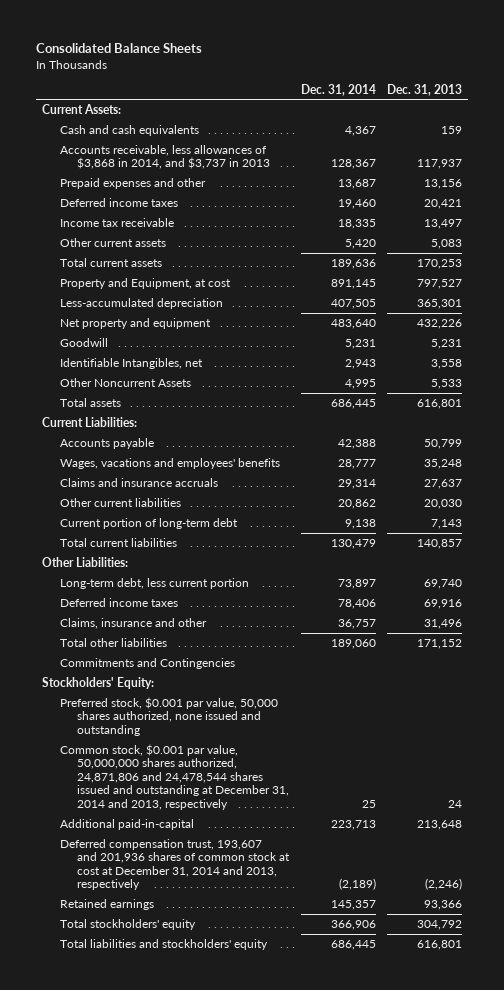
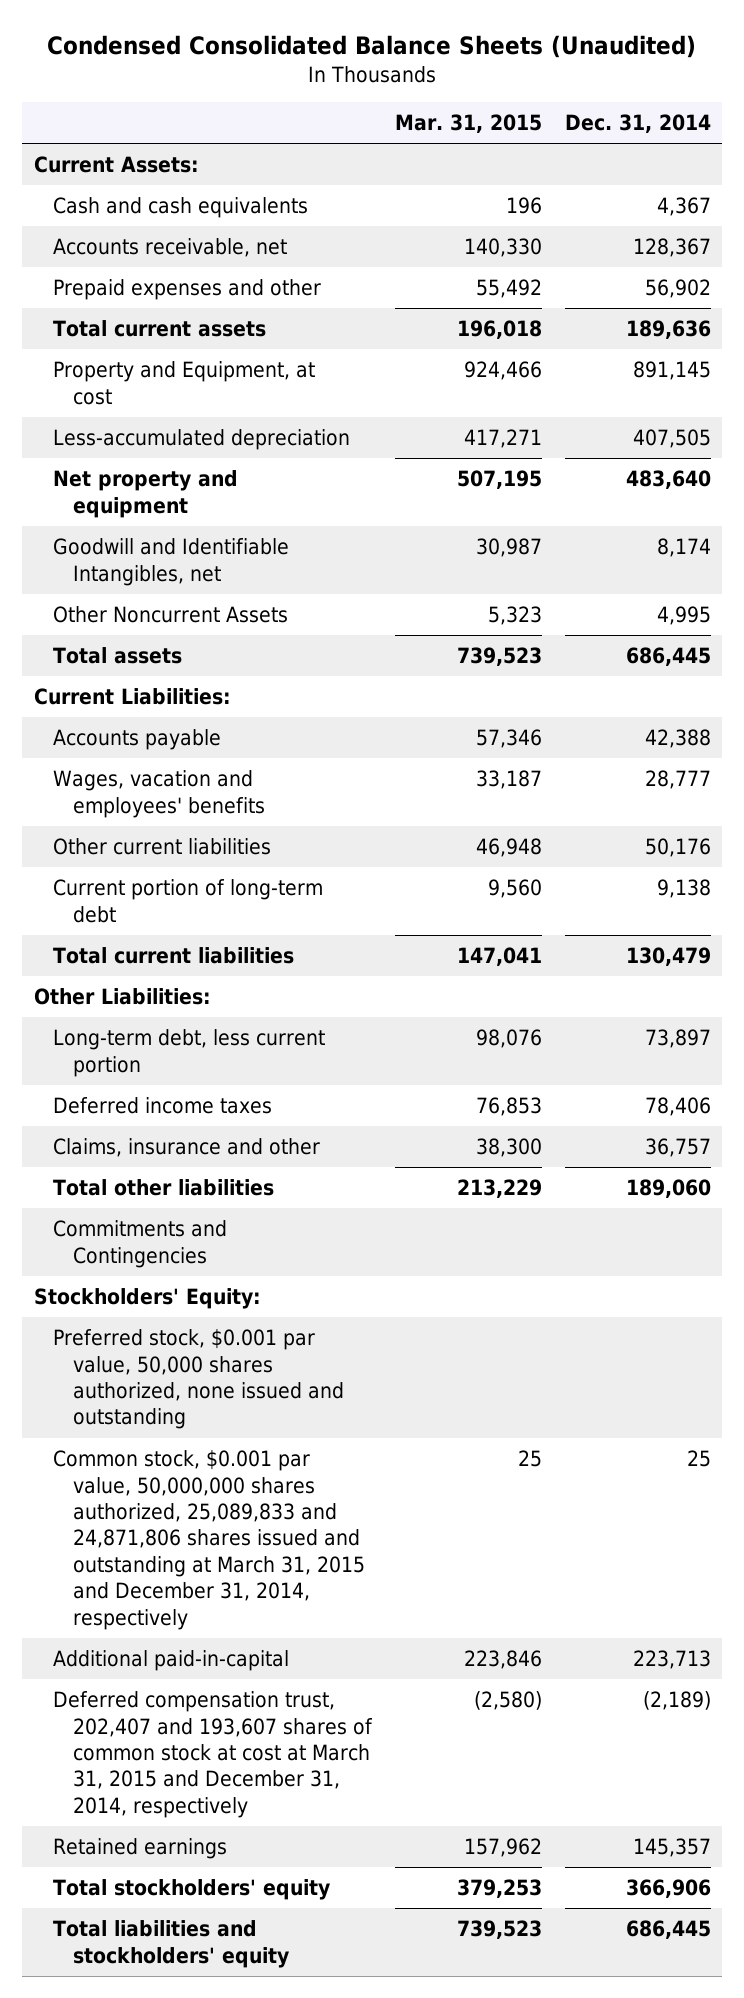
- Consolidated Balance Sheets
+ Condensed Consolidated Balance Sheets (Unaudited)
- | Dec. 31, 2014 | Dec. 31, 2013
+ | Mar. 31, 2015 | Dec. 31, 2014
- Accounts receivable, less allowances of $3,868 in 2014, and $3,737 in 2013 | 128,367 | 117,937
- Prepaid expenses and other | 13,687 | 13,156
- Deferred income taxes | 19,460 | 20,421
- Income tax receivable | 18,335 | 13,497
- Other current assets | 5,420 | 5,083
+ Accounts receivable, net | 140,330 | 128,367
+ Prepaid expenses and other | 55,492 | 56,902
- Goodwill | 5,231 | 5,231
- Identifiable Intangibles, net | 2,943 | 3,558
+ Goodwill and Identifiable Intangibles, net | 30,987 | 8,174
- Wages, vacations and employees' benefits | 28,777 | 35,248
- Claims and insurance accruals | 29,314 | 27,637
- Other current liabilities | 20,862 | 20,030
+ Wages, vacation and employees' benefits | 33,187 | 28,777
+ Other current liabilities | 46,948 | 50,176
- Common stock, $0.001 par value, 50,000,000 shares authorized, 24,871,806 and 24,478,544 shares issued and outstanding at December 31, 2014 and 2013, respectively | 25 | 24
+ Common stock, $0.001 par value, 50,000,000 shares authorized, 25,089,833 and 24,871,806 shares issued and outstanding at March 31, 2015 and December 31, 2014, respectively | 25 | 25
- Deferred compensation trust, 193,607 and 201,936 shares of common stock at cost at December 31, 2014 and 2013, respectively | (2,189) | (2,246)
+ Deferred compensation trust, 202,407 and 193,607 shares of common stock at cost at March 31, 2015 and December 31, 2014, respectively | (2,580) | (2,189)

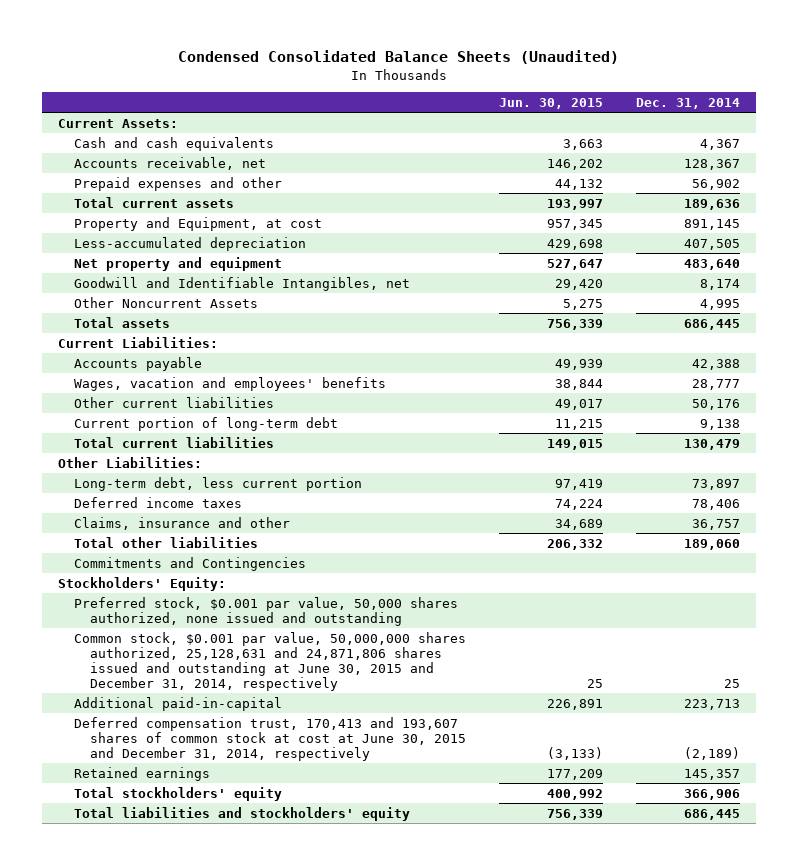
- | Mar. 31, 2015 | Dec. 31, 2014
+ | Jun. 30, 2015 | Dec. 31, 2014
- Common stock, $0.001 par value, 50,000,000 shares authorized, 25,089,833 and 24,871,806 shares issued and outstanding at March 31, 2015 and December 31, 2014, respectively | 25 | 25
+ Common stock, $0.001 par value, 50,000,000 shares authorized, 25,128,631 and 24,871,806 shares issued and outstanding at June 30, 2015 and December 31, 2014, respectively | 25 | 25
- Deferred compensation trust, 202,407 and 193,607 shares of common stock at cost at March 31, 2015 and December 31, 2014, respectively | (2,580) | (2,189)
+ Deferred compensation trust, 170,413 and 193,607 shares of common stock at cost at June 30, 2015 and December 31, 2014, respectively | (3,133) | (2,189)

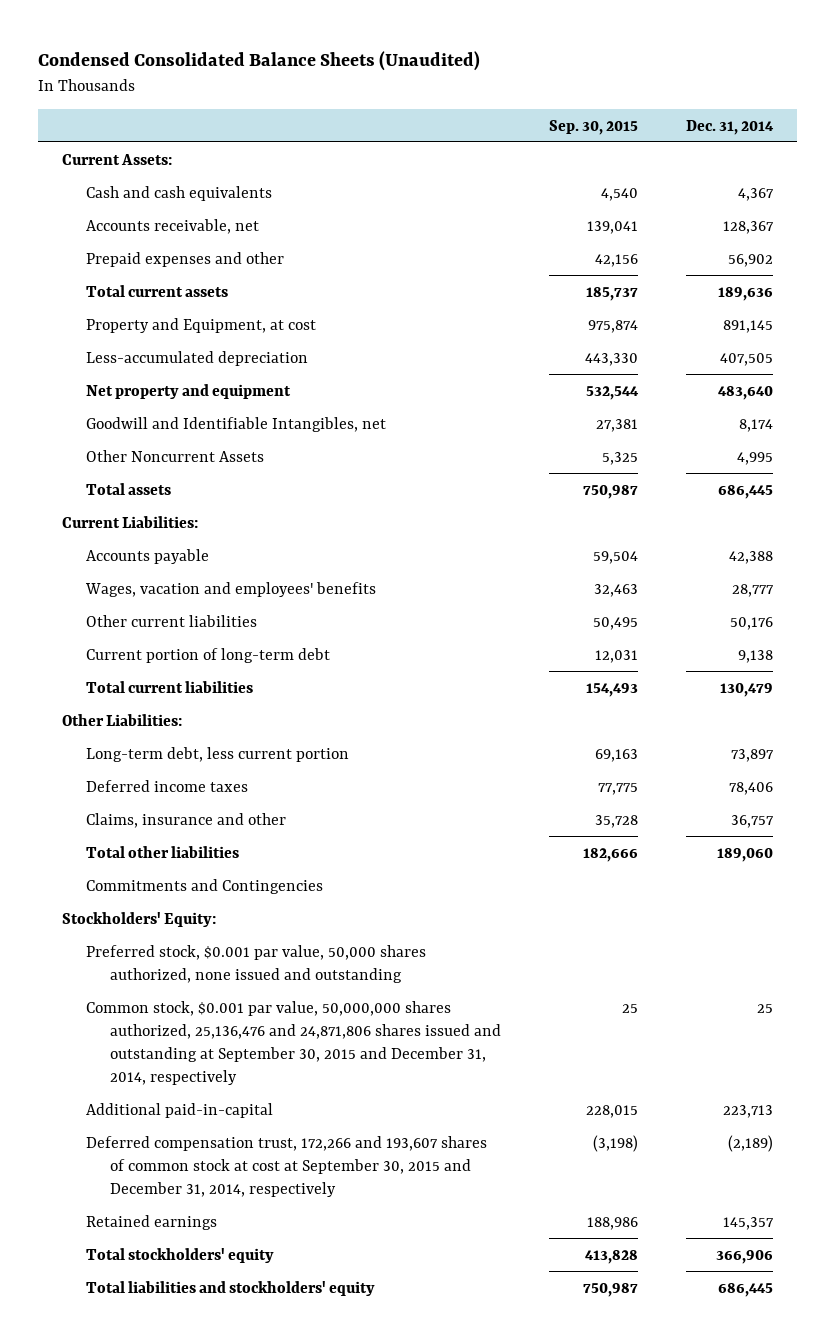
- | Jun. 30, 2015 | Dec. 31, 2014
+ | Sep. 30, 2015 | Dec. 31, 2014
- Common stock, $0.001 par value, 50,000,000 shares authorized, 25,128,631 and 24,871,806 shares issued and outstanding at June 30, 2015 and December 31, 2014, respectively | 25 | 25
+ Common stock, $0.001 par value, 50,000,000 shares authorized, 25,136,476 and 24,871,806 shares issued and outstanding at September 30, 2015 and December 31, 2014, respectively | 25 | 25
- Deferred compensation trust, 170,413 and 193,607 shares of common stock at cost at June 30, 2015 and December 31, 2014, respectively | (3,133) | (2,189)
+ Deferred compensation trust, 172,266 and 193,607 shares of common stock at cost at September 30, 2015 and December 31, 2014, respectively | (3,198) | (2,189)

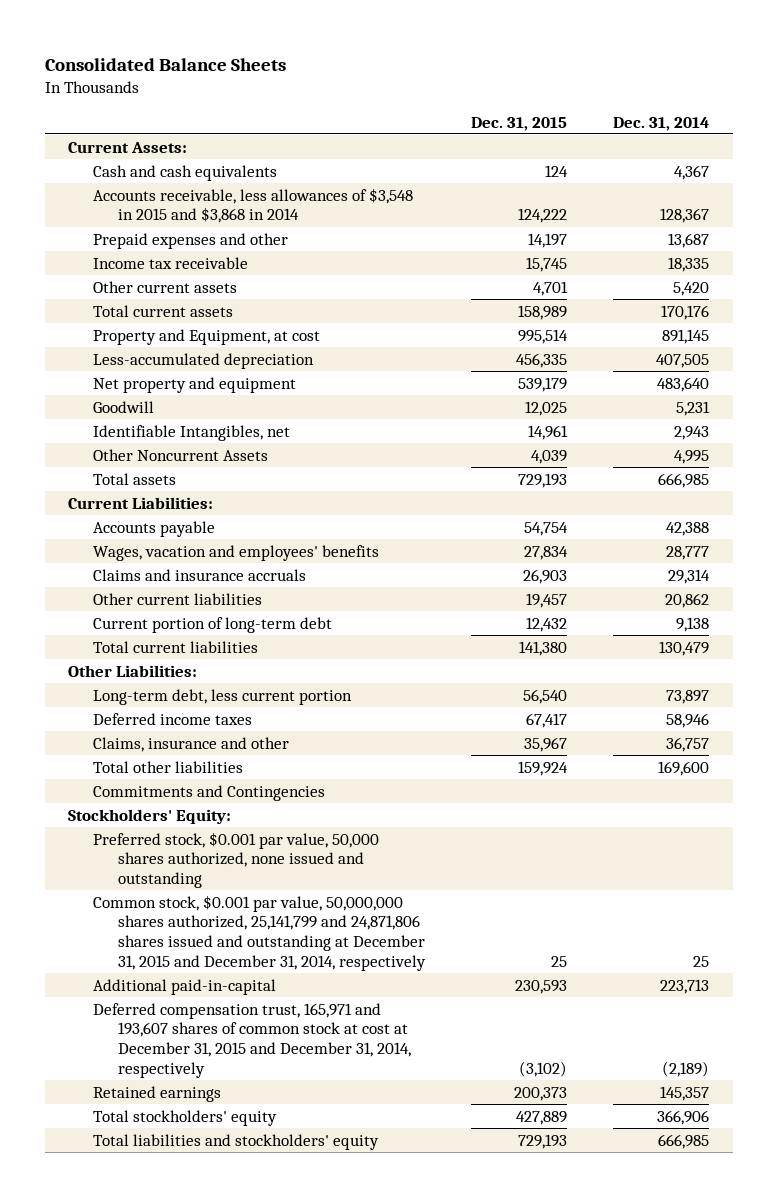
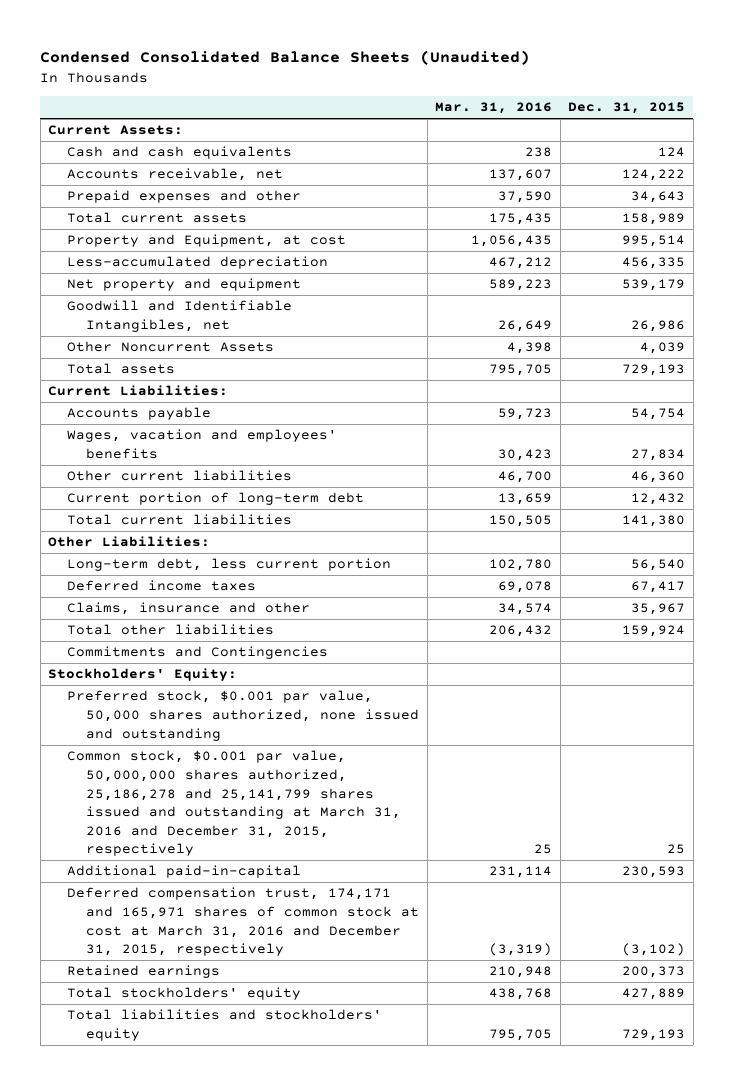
- Consolidated Balance Sheets
+ Condensed Consolidated Balance Sheets (Unaudited)
- | Dec. 31, 2015 | Dec. 31, 2014
+ | Mar. 31, 2016 | Dec. 31, 2015
- Accounts receivable, less allowances of $3,548 in 2015 and $3,868 in 2014 | 124,222 | 128,367
- Prepaid expenses and other | 14,197 | 13,687
- Income tax receivable | 15,745 | 18,335
- Other current assets | 4,701 | 5,420
+ Accounts receivable, net | 137,607 | 124,222
+ Prepaid expenses and other | 37,590 | 34,643
- Goodwill | 12,025 | 5,231
- Identifiable Intangibles, net | 14,961 | 2,943
+ Goodwill and Identifiable Intangibles, net | 26,649 | 26,986
- Claims and insurance accruals | 26,903 | 29,314
- Other current liabilities | 19,457 | 20,862
+ Other current liabilities | 46,700 | 46,360
- Common stock, $0.001 par value, 50,000,000 shares authorized, 25,141,799 and 24,871,806 shares issued and outstanding at December 31, 2015 and December 31, 2014, respectively | 25 | 25
+ Common stock, $0.001 par value, 50,000,000 shares authorized, 25,186,278 and 25,141,799 shares issued and outstanding at March 31, 2016 and December 31, 2015, respectively | 25 | 25
- Deferred compensation trust, 165,971 and 193,607 shares of common stock at cost at December 31, 2015 and December 31, 2014, respectively | (3,102) | (2,189)
+ Deferred compensation trust, 174,171 and 165,971 shares of common stock at cost at March 31, 2016 and December 31, 2015, respectively | (3,319) | (3,102)

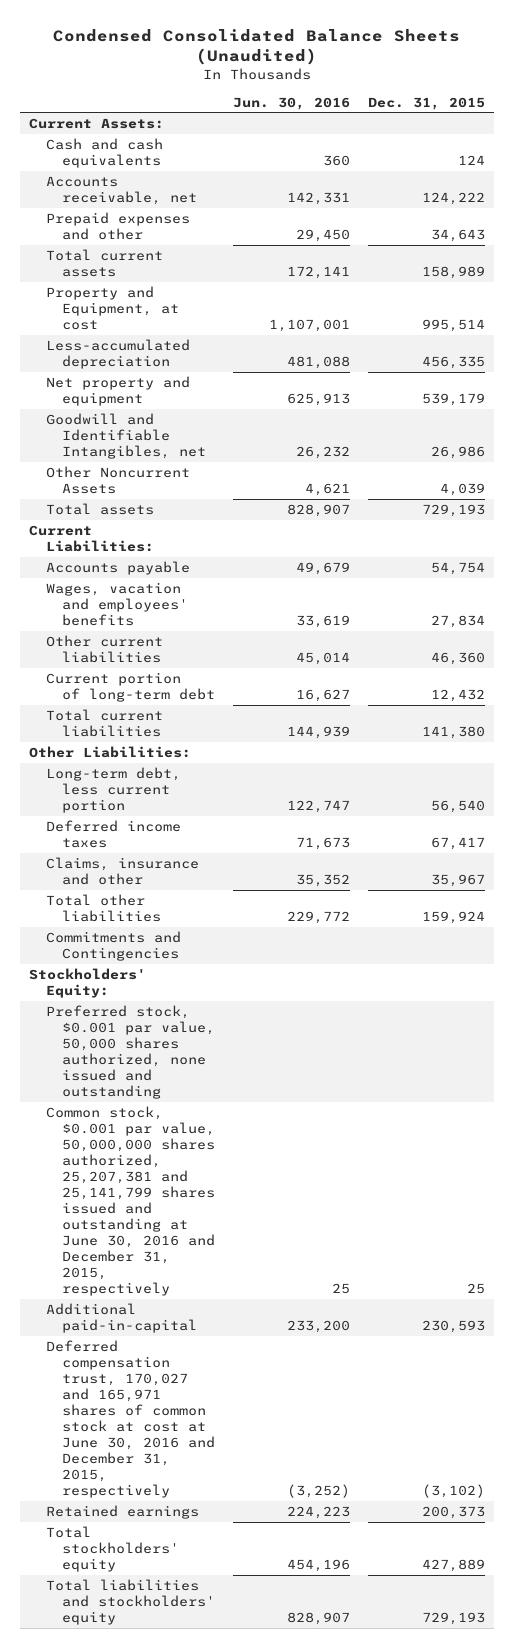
- | Mar. 31, 2016 | Dec. 31, 2015
+ | Jun. 30, 2016 | Dec. 31, 2015
- Common stock, $0.001 par value, 50,000,000 shares authorized, 25,186,278 and 25,141,799 shares issued and outstanding at March 31, 2016 and December 31, 2015, respectively | 25 | 25
+ Common stock, $0.001 par value, 50,000,000 shares authorized, 25,207,381 and 25,141,799 shares issued and outstanding at June 30, 2016 and December 31, 2015, respectively | 25 | 25
- Deferred compensation trust, 174,171 and 165,971 shares of common stock at cost at March 31, 2016 and December 31, 2015, respectively | (3,319) | (3,102)
+ Deferred compensation trust, 170,027 and 165,971 shares of common stock at cost at June 30, 2016 and December 31, 2015, respectively | (3,252) | (3,102)

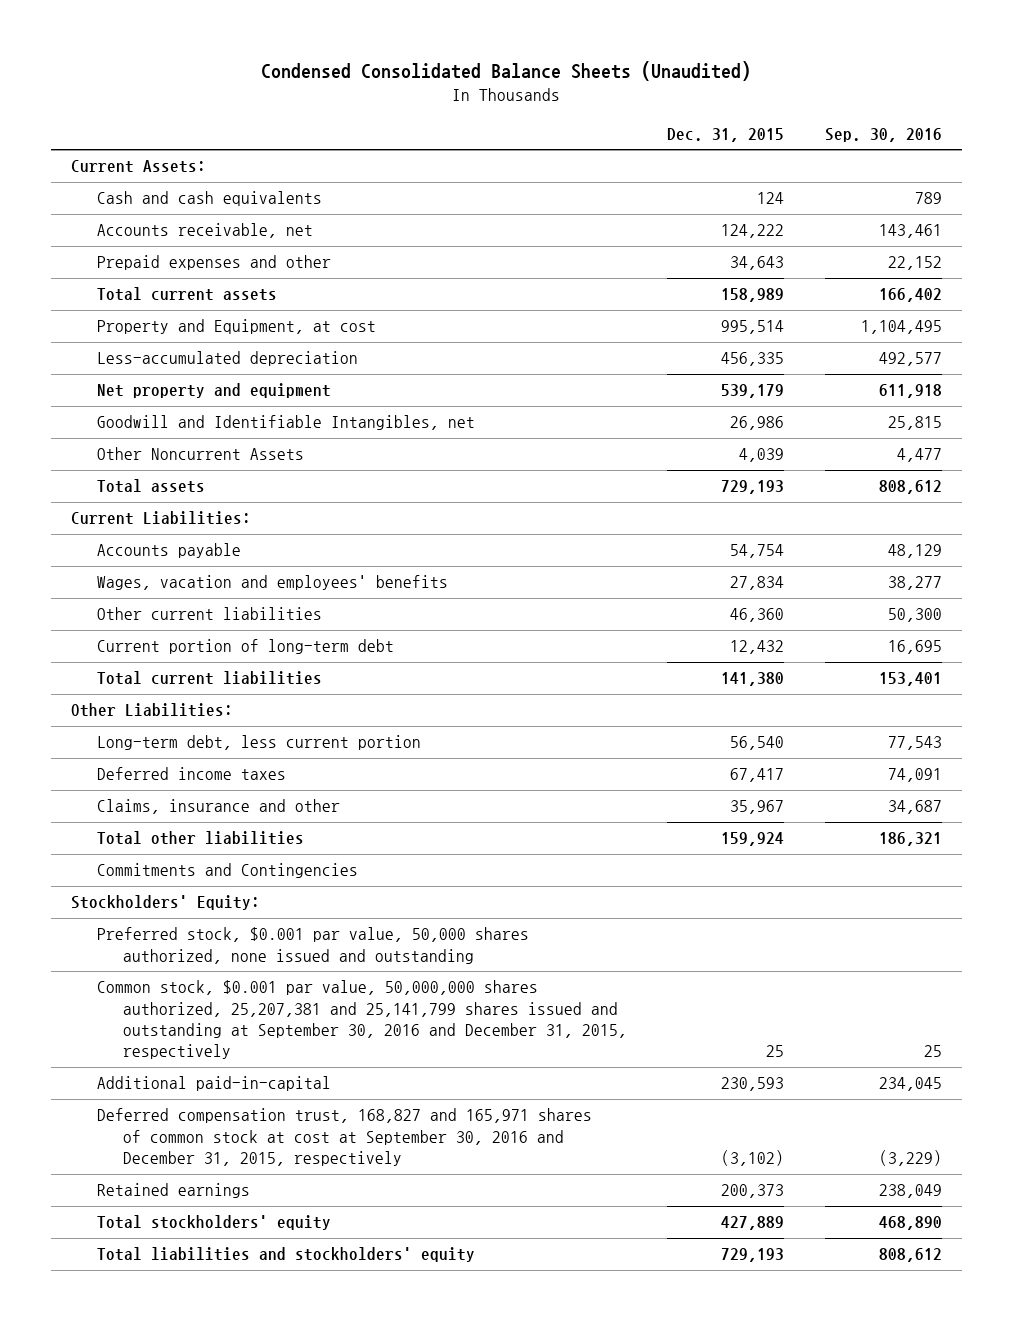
- | Jun. 30, 2016 | Dec. 31, 2015
+ | Dec. 31, 2015 | Sep. 30, 2016
- Common stock, $0.001 par value, 50,000,000 shares authorized, 25,207,381 and 25,141,799 shares issued and outstanding at June 30, 2016 and December 31, 2015, respectively | 25 | 25
+ Common stock, $0.001 par value, 50,000,000 shares authorized, 25,207,381 and 25,141,799 shares issued and outstanding at September 30, 2016 and December 31, 2015, respectively | 25 | 25
- Deferred compensation trust, 170,027 and 165,971 shares of common stock at cost at June 30, 2016 and December 31, 2015, respectively | (3,252) | (3,102)
+ Deferred compensation trust, 168,827 and 165,971 shares of common stock at cost at September 30, 2016 and December 31, 2015, respectively | (3,102) | (3,229)

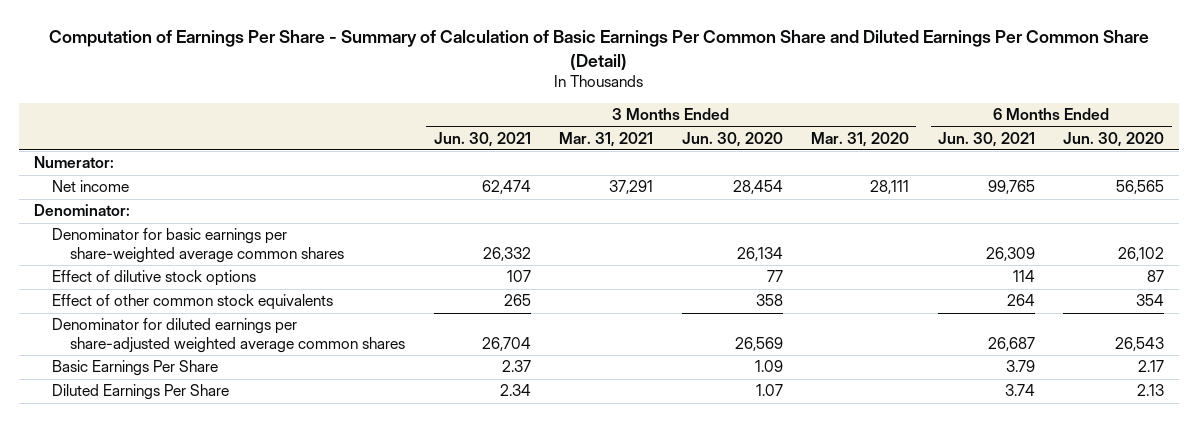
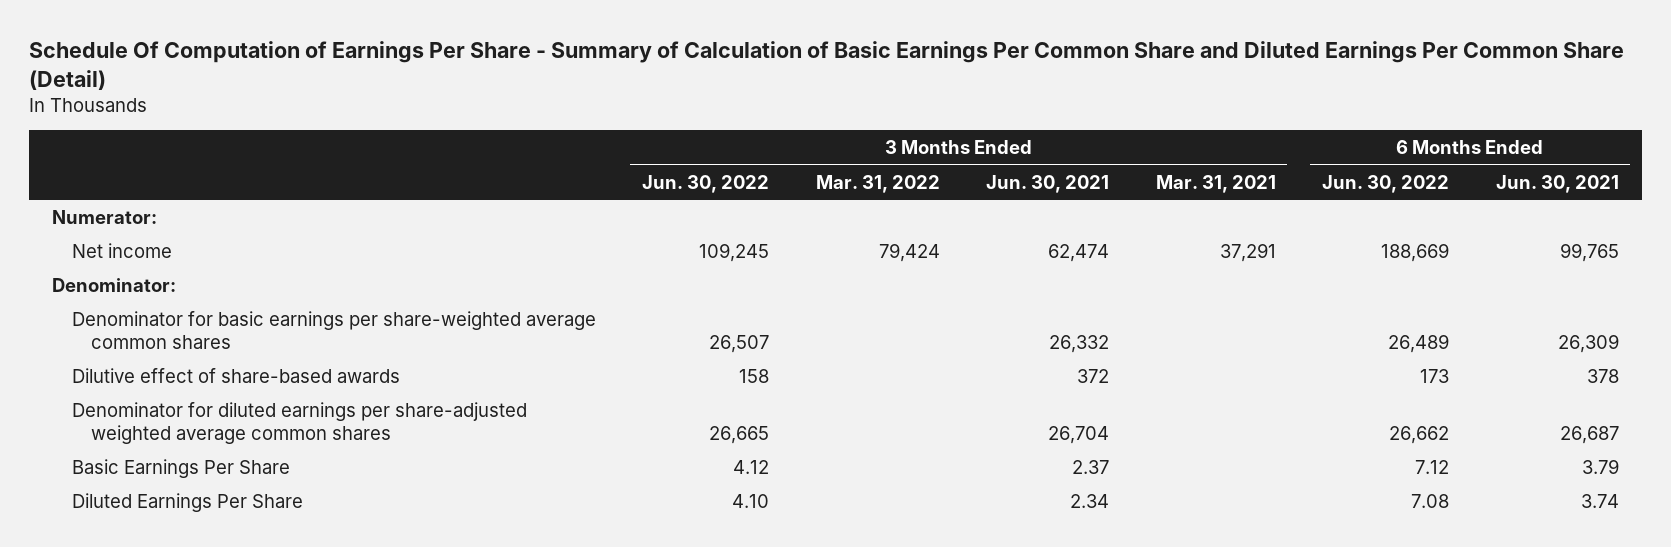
- Computation of Earnings Per Share - Summary of Calculation of Basic Earnings Per Common Share and Diluted Earnings Per Common Share (Detail)
+ Schedule Of Computation of Earnings Per Share - Summary of Calculation of Basic Earnings Per Common Share and Diluted Earnings Per Common Share (Detail)
- | 3 Months Ended Jun. 30, 2021 | 3 Months Ended Mar. 31, 2021 | 3 Months Ended Jun. 30, 2020 | 3 Months Ended Mar. 31, 2020 | 6 Months Ended Jun. 30, 2021 | 6 Months Ended Jun. 30, 2020
+ | 3 Months Ended Jun. 30, 2022 | 3 Months Ended Mar. 31, 2022 | 3 Months Ended Jun. 30, 2021 | 3 Months Ended Mar. 31, 2021 | 6 Months Ended Jun. 30, 2022 | 6 Months Ended Jun. 30, 2021
- Effect of dilutive stock options | 107 | | 77 | | 114 | 87
- Effect of other common stock equivalents | 265 | | 358 | | 264 | 354
+ Dilutive effect of share-based awards | 158 | | 372 | | 173 | 378

